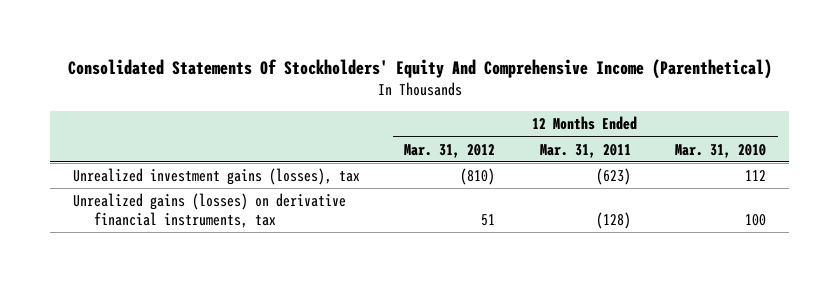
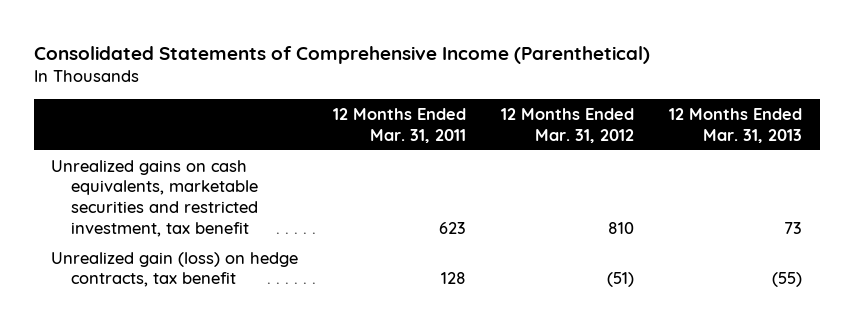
- Consolidated Statements Of Stockholders' Equity And Comprehensive Income (Parenthetical)
+ Consolidated Statements of Comprehensive Income (Parenthetical)
- | 12 Months Ended Mar. 31, 2012 | 12 Months Ended Mar. 31, 2011 | 12 Months Ended Mar. 31, 2010
+ | 12 Months Ended Mar. 31, 2011 | 12 Months Ended Mar. 31, 2012 | 12 Months Ended Mar. 31, 2013
- Unrealized investment gains (losses), tax | (810) | (623) | 112
- Unrealized gains (losses) on derivative financial instruments, tax | 51 | (128) | 100
+ Unrealized gains on cash equivalents, marketable securities and restricted investment, tax benefit | 623 | 810 | 73
+ Unrealized gain (loss) on hedge contracts, tax benefit | 128 | (51) | (55)

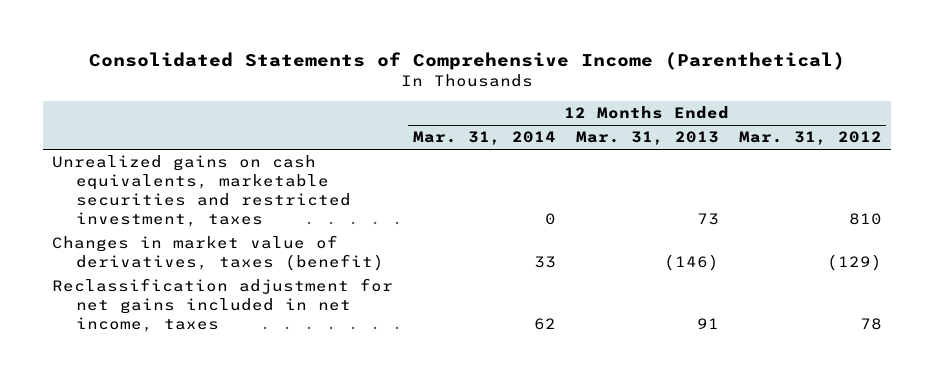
- | 12 Months Ended Mar. 31, 2011 | 12 Months Ended Mar. 31, 2012 | 12 Months Ended Mar. 31, 2013
+ | 12 Months Ended Mar. 31, 2014 | 12 Months Ended Mar. 31, 2013 | 12 Months Ended Mar. 31, 2012
- Unrealized gains on cash equivalents, marketable securities and restricted investment, tax benefit | 623 | 810 | 73
- Unrealized gain (loss) on hedge contracts, tax benefit | 128 | (51) | (55)
+ Unrealized gains on cash equivalents, marketable securities and restricted investment, taxes | 0 | 73 | 810
+ Changes in market value of derivatives, taxes (benefit) | 33 | (146) | (129)
+ Reclassification adjustment for net gains included in net income, taxes | 62 | 91 | 78

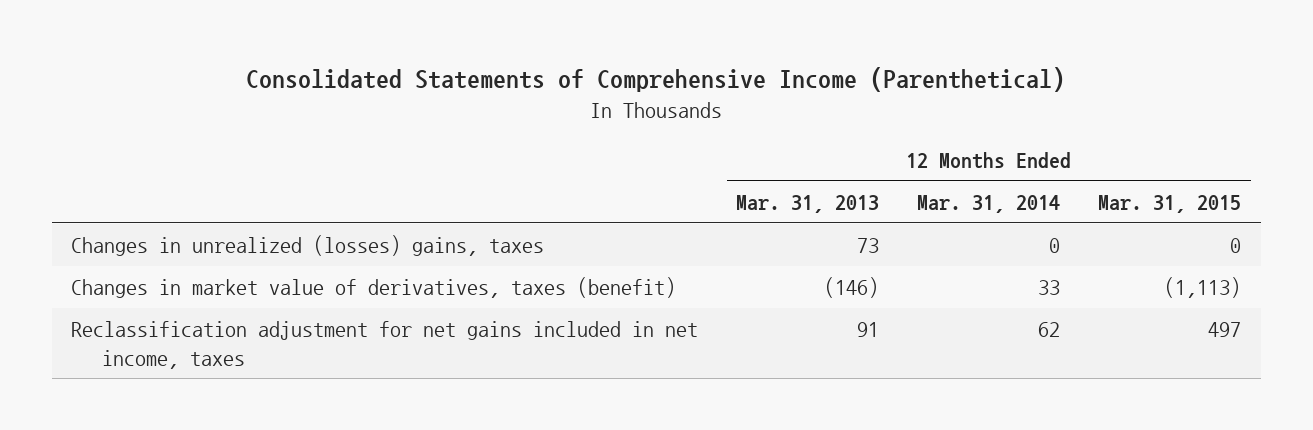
- | 12 Months Ended Mar. 31, 2014 | 12 Months Ended Mar. 31, 2013 | 12 Months Ended Mar. 31, 2012
+ | 12 Months Ended Mar. 31, 2013 | 12 Months Ended Mar. 31, 2014 | 12 Months Ended Mar. 31, 2015
- Unrealized gains on cash equivalents, marketable securities and restricted investment, taxes | 0 | 73 | 810
+ Changes in unrealized (losses) gains, taxes | 73 | 0 | 0

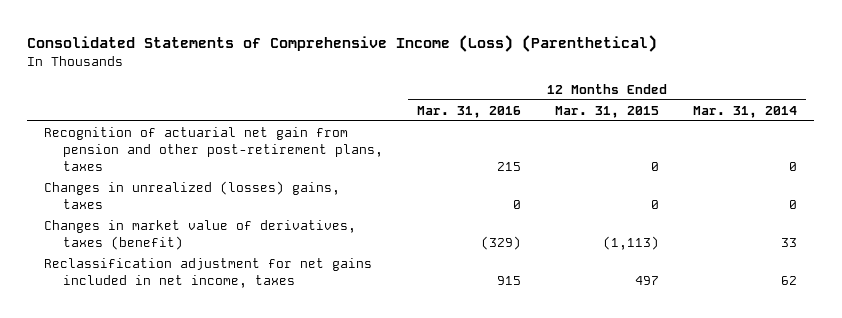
- Consolidated Statements of Comprehensive Income (Parenthetical)
+ Consolidated Statements of Comprehensive Income (Loss) (Parenthetical)
- | 12 Months Ended Mar. 31, 2013 | 12 Months Ended Mar. 31, 2014 | 12 Months Ended Mar. 31, 2015
+ | 12 Months Ended Mar. 31, 2016 | 12 Months Ended Mar. 31, 2015 | 12 Months Ended Mar. 31, 2014
+ Recognition of actuarial net gain from pension and other post-retirement plans, taxes | 215 | 0 | 0

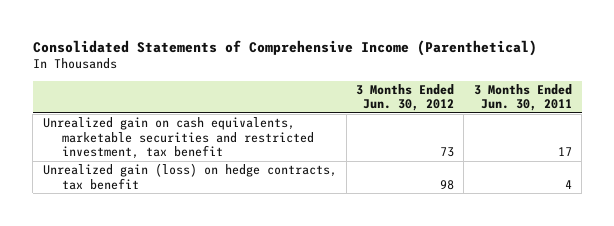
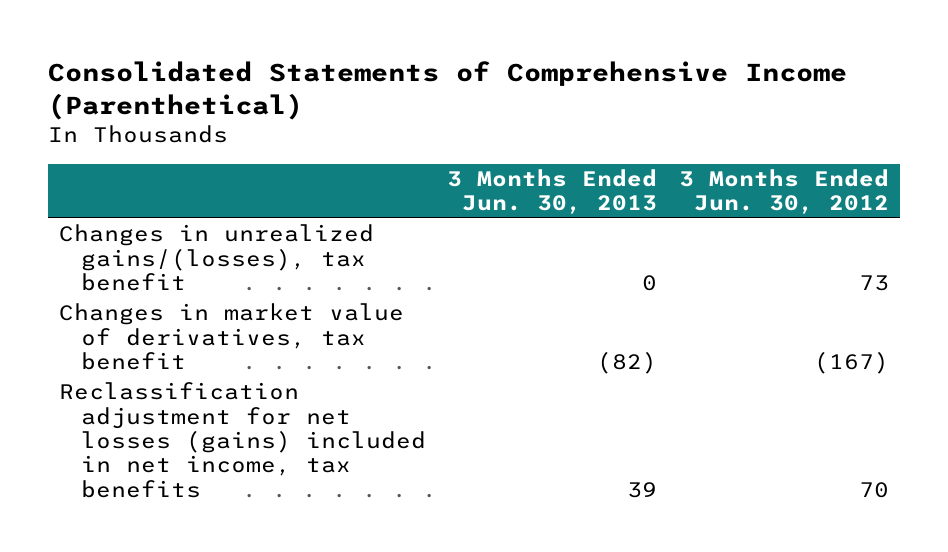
- | 3 Months Ended Jun. 30, 2012 | 3 Months Ended Jun. 30, 2011
+ | 3 Months Ended Jun. 30, 2013 | 3 Months Ended Jun. 30, 2012
- Unrealized gain on cash equivalents, marketable securities and restricted investment, tax benefit | 73 | 17
- Unrealized gain (loss) on hedge contracts, tax benefit | 98 | 4
+ Changes in unrealized gains/(losses), tax benefit | 0 | 73
+ Changes in market value of derivatives, tax benefit | (82) | (167)
+ Reclassification adjustment for net losses (gains) included in net income, tax benefits | 39 | 70

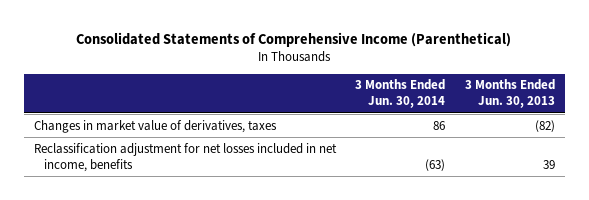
- | 3 Months Ended Jun. 30, 2013 | 3 Months Ended Jun. 30, 2012
+ | 3 Months Ended Jun. 30, 2014 | 3 Months Ended Jun. 30, 2013
- Changes in unrealized gains/(losses), tax benefit | 0 | 73
- Changes in market value of derivatives, tax benefit | (82) | (167)
- Reclassification adjustment for net losses (gains) included in net income, tax benefits | 39 | 70
+ Changes in market value of derivatives, taxes | 86 | (82)
+ Reclassification adjustment for net losses included in net income, benefits | (63) | 39

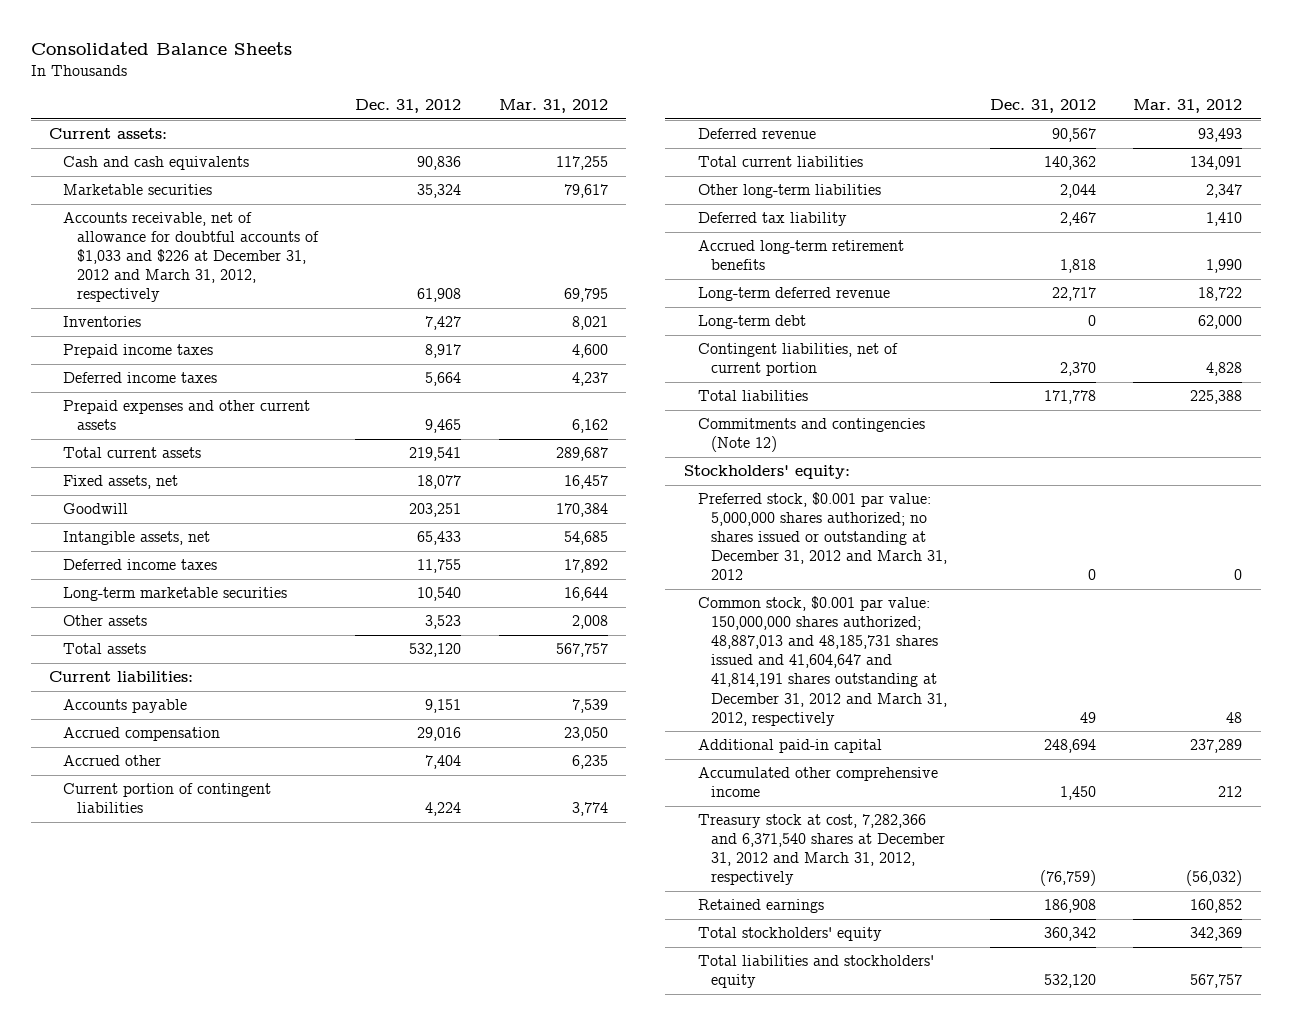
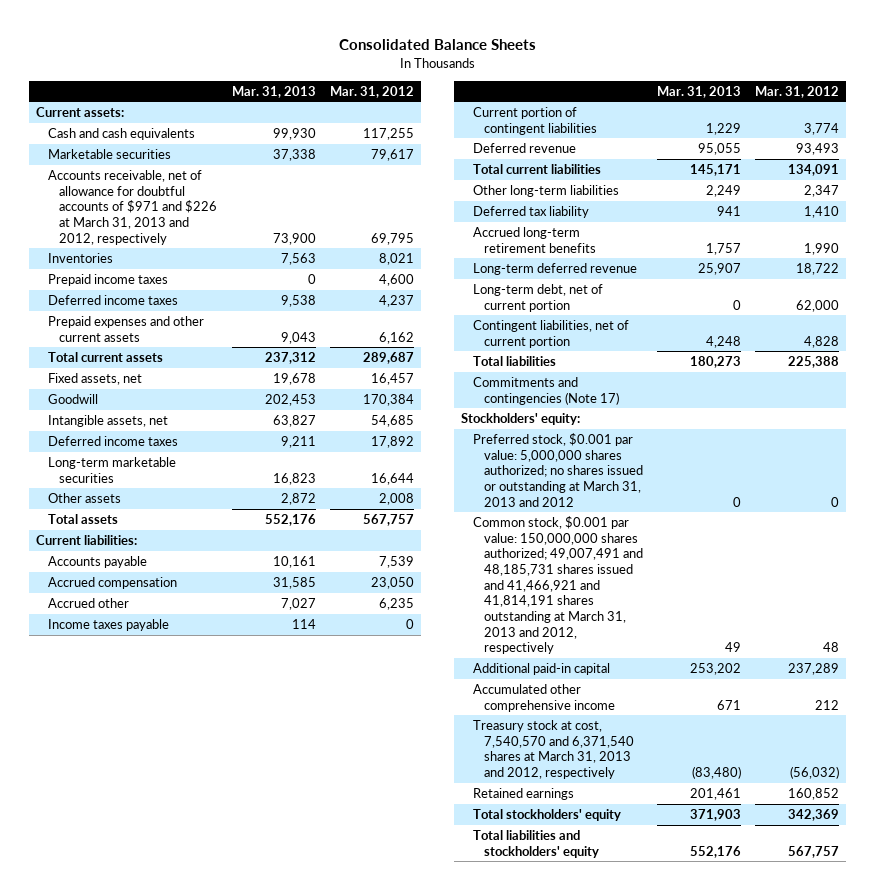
- | Dec. 31, 2012 | Mar. 31, 2012
+ | Mar. 31, 2013 | Mar. 31, 2012
- Accounts receivable, net of allowance for doubtful accounts of $1,033 and $226 at December 31, 2012 and March 31, 2012, respectively | 61,908 | 69,795
+ Accounts receivable, net of allowance for doubtful accounts of $971 and $226 at March 31, 2013 and 2012, respectively | 73,900 | 69,795
+ Income taxes payable | 114 | 0
- Long-term debt | 0 | 62,000
+ Long-term debt, net of current portion | 0 | 62,000
- Commitments and contingencies (Note 12)
+ Commitments and contingencies (Note 17)
- Preferred stock, $0.001 par value: 5,000,000 shares authorized; no shares issued or outstanding at December 31, 2012 and March 31, 2012 | 0 | 0
- Common stock, $0.001 par value: 150,000,000 shares authorized; 48,887,013 and 48,185,731 shares issued and 41,604,647 and 41,814,191 shares outstanding at December 31, 2012 and March 31, 2012, respectively | 49 | 48
+ Preferred stock, $0.001 par value: 5,000,000 shares authorized; no shares issued or outstanding at March 31, 2013 and 2012 | 0 | 0
+ Common stock, $0.001 par value: 150,000,000 shares authorized; 49,007,491 and 48,185,731 shares issued and 41,466,921 and 41,814,191 shares outstanding at March 31, 2013 and 2012, respectively | 49 | 48
- Treasury stock at cost, 7,282,366 and 6,371,540 shares at December 31, 2012 and March 31, 2012, respectively | (76,759) | (56,032)
+ Treasury stock at cost, 7,540,570 and 6,371,540 shares at March 31, 2013 and 2012, respectively | (83,480) | (56,032)

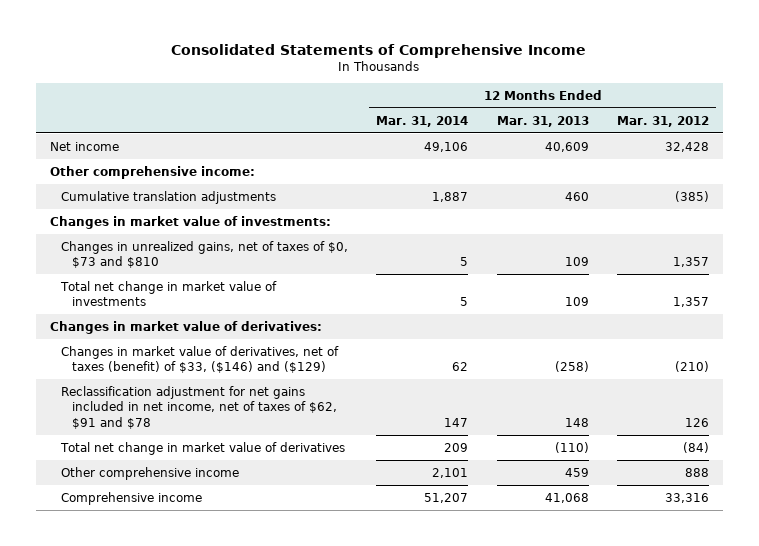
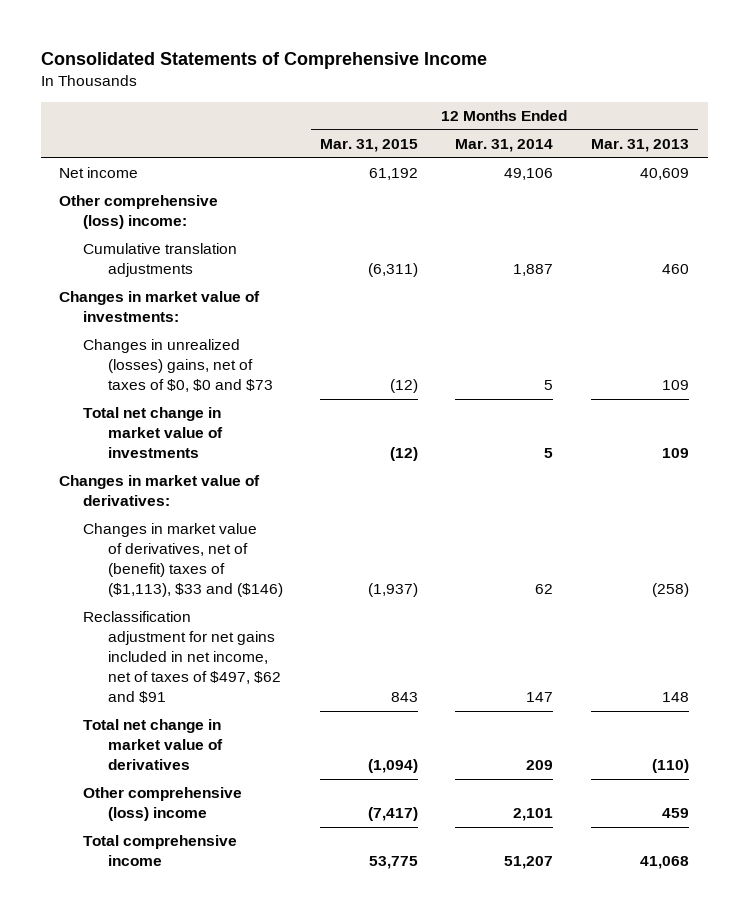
- | 12 Months Ended Mar. 31, 2014 | 12 Months Ended Mar. 31, 2013 | 12 Months Ended Mar. 31, 2012
+ | 12 Months Ended Mar. 31, 2015 | 12 Months Ended Mar. 31, 2014 | 12 Months Ended Mar. 31, 2013
- Other comprehensive income:
+ Other comprehensive (loss) income:
- Changes in unrealized gains, net of taxes of $0, $73 and $810 | 5 | 109 | 1,357
+ Changes in unrealized (losses) gains, net of taxes of $0, $0 and $73 | (12) | 5 | 109
- Changes in market value of derivatives, net of taxes (benefit) of $33, ($146) and ($129) | 62 | (258) | (210)
- Reclassification adjustment for net gains included in net income, net of taxes of $62, $91 and $78 | 147 | 148 | 126
+ Changes in market value of derivatives, net of (benefit) taxes of ($1,113), $33 and ($146) | (1,937) | 62 | (258)
+ Reclassification adjustment for net gains included in net income, net of taxes of $497, $62 and $91 | 843 | 147 | 148
- Other comprehensive income | 2,101 | 459 | 888
- Comprehensive income | 51,207 | 41,068 | 33,316
+ Other comprehensive (loss) income | (7,417) | 2,101 | 459
+ Total comprehensive income | 53,775 | 51,207 | 41,068

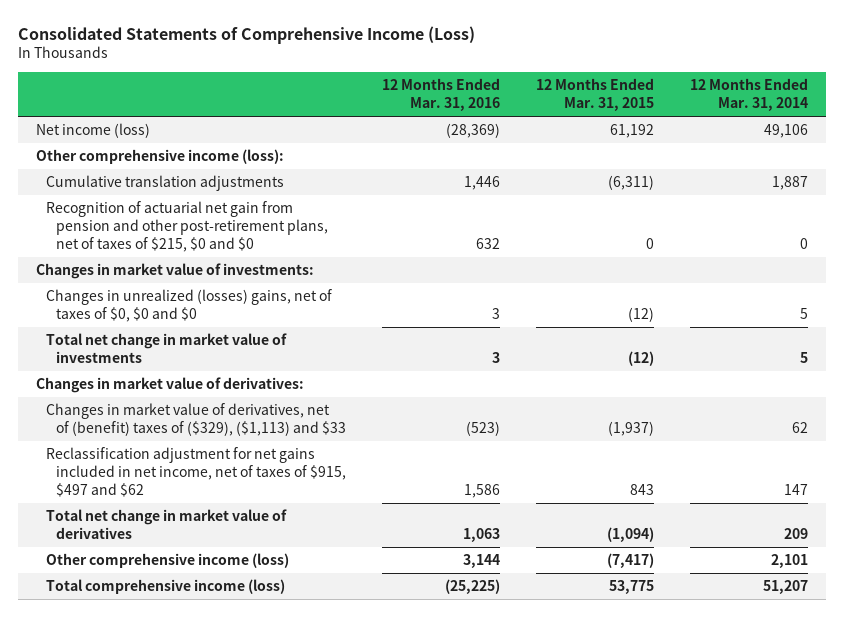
- Consolidated Statements of Comprehensive Income
+ Consolidated Statements of Comprehensive Income (Loss)
- | 12 Months Ended Mar. 31, 2015 | 12 Months Ended Mar. 31, 2014 | 12 Months Ended Mar. 31, 2013
+ | 12 Months Ended Mar. 31, 2016 | 12 Months Ended Mar. 31, 2015 | 12 Months Ended Mar. 31, 2014
- Net income | 61,192 | 49,106 | 40,609
- Other comprehensive (loss) income:
+ Net income (loss) | (28,369) | 61,192 | 49,106
+ Other comprehensive income (loss):
+ Recognition of actuarial net gain from pension and other post-retirement plans, net of taxes of $215, $0 and $0 | 632 | 0 | 0
- Changes in unrealized (losses) gains, net of taxes of $0, $0 and $73 | (12) | 5 | 109
+ Changes in unrealized (losses) gains, net of taxes of $0, $0 and $0 | 3 | (12) | 5
- Changes in market value of derivatives, net of (benefit) taxes of ($1,113), $33 and ($146) | (1,937) | 62 | (258)
- Reclassification adjustment for net gains included in net income, net of taxes of $497, $62 and $91 | 843 | 147 | 148
+ Changes in market value of derivatives, net of (benefit) taxes of ($329), ($1,113) and $33 | (523) | (1,937) | 62
+ Reclassification adjustment for net gains included in net income, net of taxes of $915, $497 and $62 | 1,586 | 843 | 147
- Other comprehensive (loss) income | (7,417) | 2,101 | 459
- Total comprehensive income | 53,775 | 51,207 | 41,068
+ Other comprehensive income (loss) | 3,144 | (7,417) | 2,101
+ Total comprehensive income (loss) | (25,225) | 53,775 | 51,207

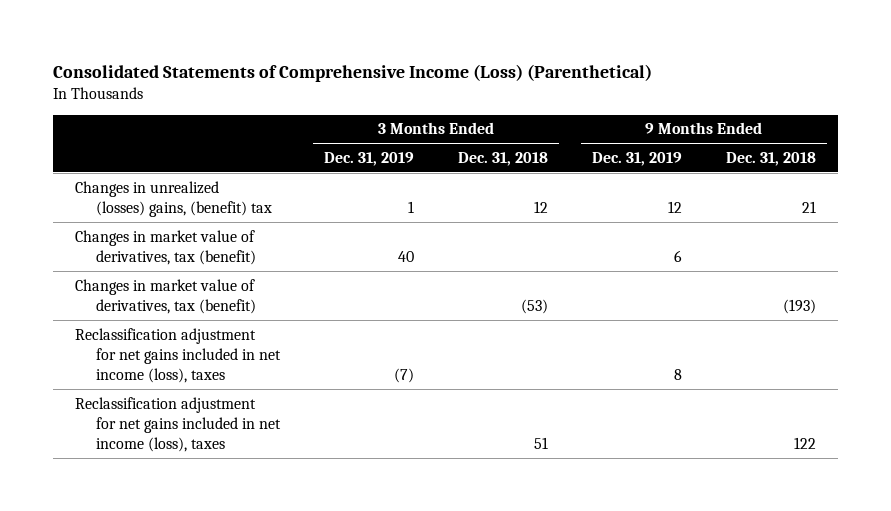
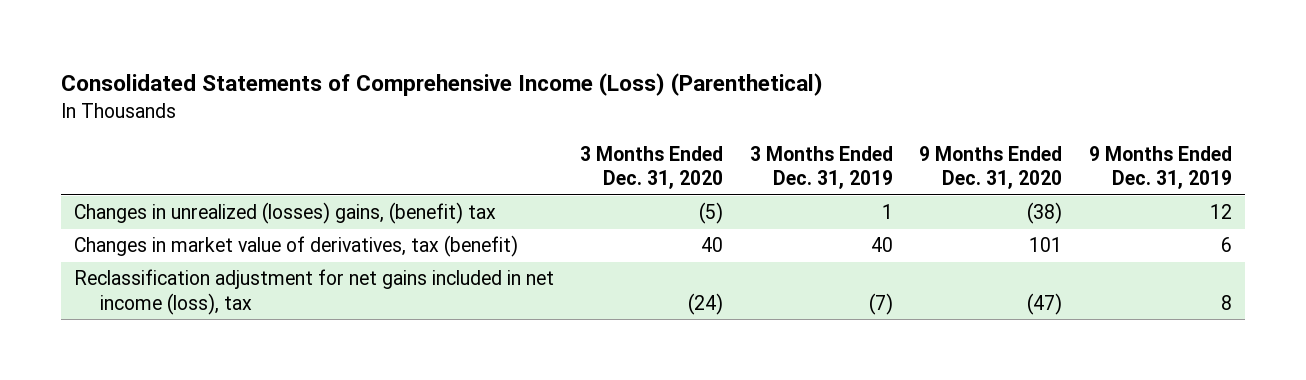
- | 3 Months Ended Dec. 31, 2019 | 3 Months Ended Dec. 31, 2018 | 9 Months Ended Dec. 31, 2019 | 9 Months Ended Dec. 31, 2018
+ | 3 Months Ended Dec. 31, 2020 | 3 Months Ended Dec. 31, 2019 | 9 Months Ended Dec. 31, 2020 | 9 Months Ended Dec. 31, 2019
- Changes in market value of derivatives, tax (benefit) | | (53) | | (193)
- Reclassification adjustment for net gains included in net income (loss), taxes | (7) | | 8 |
- Reclassification adjustment for net gains included in net income (loss), taxes | | 51 | | 122
+ Reclassification adjustment for net gains included in net income (loss), tax | (24) | (7) | (47) | 8

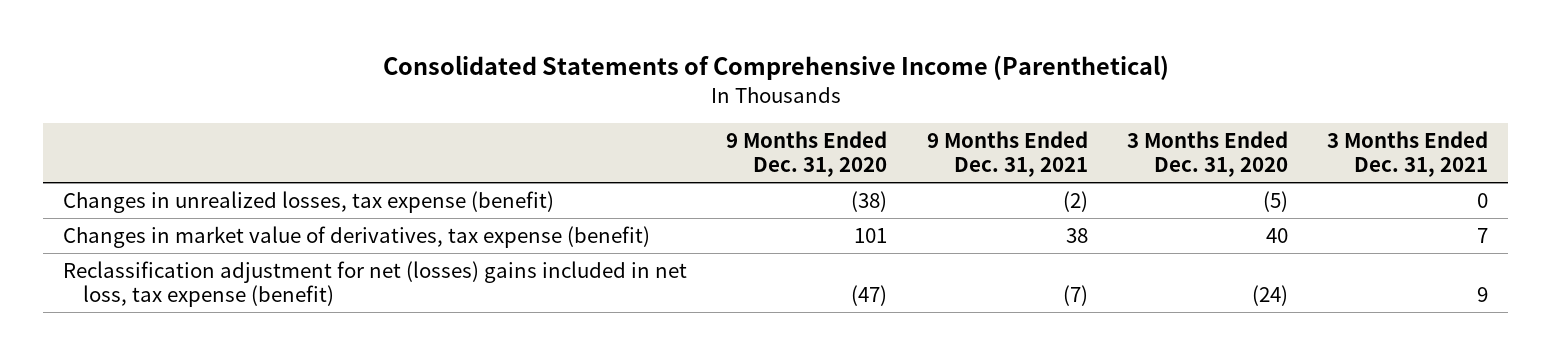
- Consolidated Statements of Comprehensive Income (Loss) (Parenthetical)
+ Consolidated Statements of Comprehensive Income (Parenthetical)
- | 3 Months Ended Dec. 31, 2020 | 3 Months Ended Dec. 31, 2019 | 9 Months Ended Dec. 31, 2020 | 9 Months Ended Dec. 31, 2019
+ | 9 Months Ended Dec. 31, 2020 | 9 Months Ended Dec. 31, 2021 | 3 Months Ended Dec. 31, 2020 | 3 Months Ended Dec. 31, 2021
- Changes in unrealized (losses) gains, (benefit) tax | (5) | 1 | (38) | 12
- Changes in market value of derivatives, tax (benefit) | 40 | 40 | 101 | 6
- Reclassification adjustment for net gains included in net income (loss), tax | (24) | (7) | (47) | 8
+ Changes in unrealized losses, tax expense (benefit) | (38) | (2) | (5) | 0
+ Changes in market value of derivatives, tax expense (benefit) | 101 | 38 | 40 | 7
+ Reclassification adjustment for net (losses) gains included in net loss, tax expense (benefit) | (47) | (7) | (24) | 9

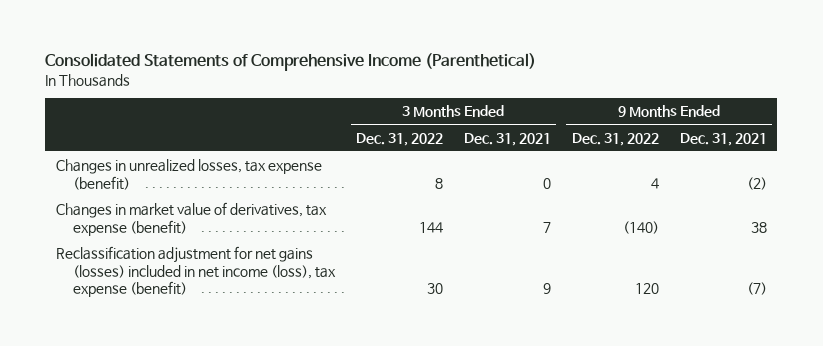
- | 9 Months Ended Dec. 31, 2020 | 9 Months Ended Dec. 31, 2021 | 3 Months Ended Dec. 31, 2020 | 3 Months Ended Dec. 31, 2021
+ | 3 Months Ended Dec. 31, 2022 | 3 Months Ended Dec. 31, 2021 | 9 Months Ended Dec. 31, 2022 | 9 Months Ended Dec. 31, 2021
- Reclassification adjustment for net (losses) gains included in net loss, tax expense (benefit) | (47) | (7) | (24) | 9
+ Reclassification adjustment for net gains (losses) included in net income (loss), tax expense (benefit) | 30 | 9 | 120 | (7)

